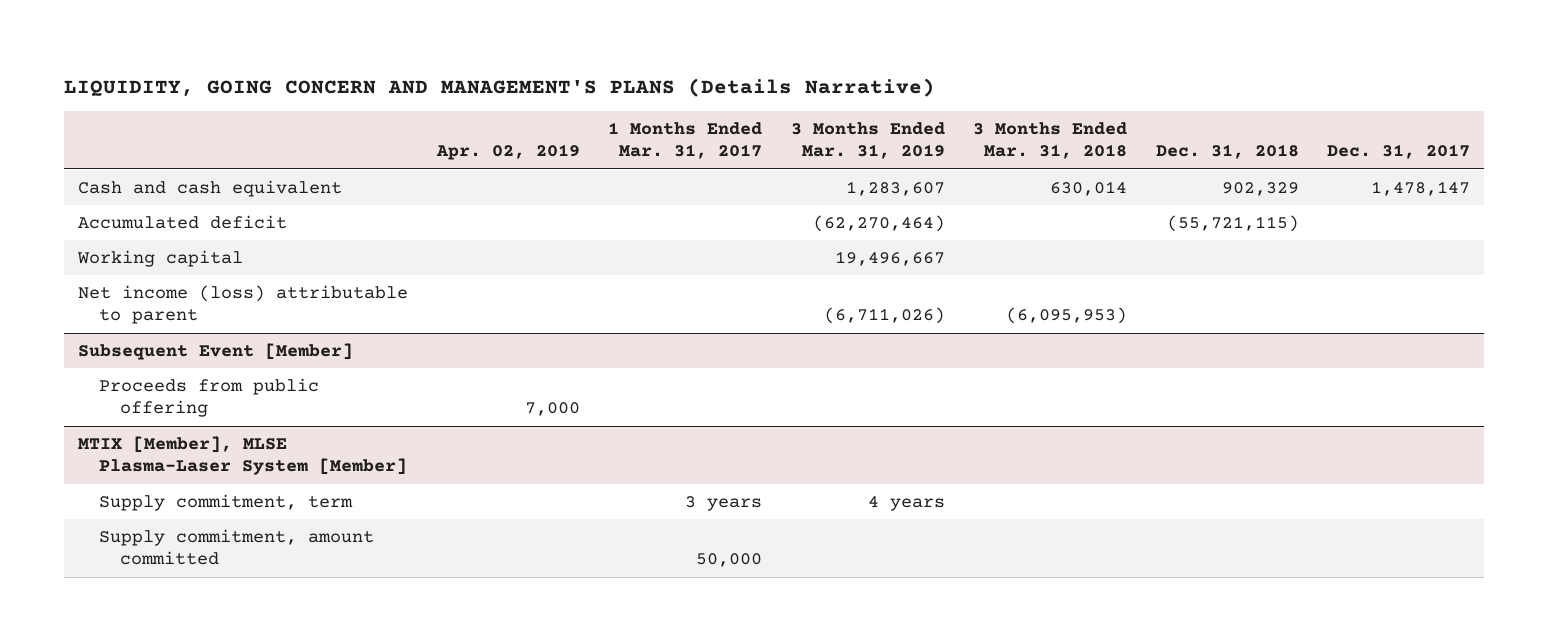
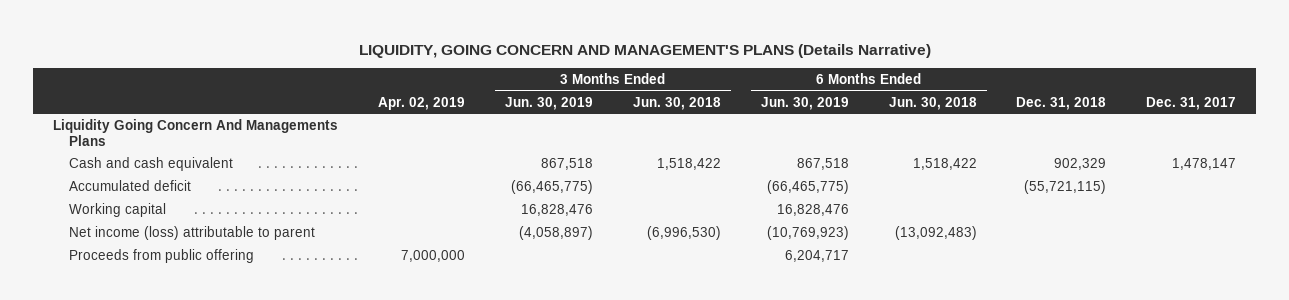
- | Apr. 02, 2019 | 1 Months Ended Mar. 31, 2017 | 3 Months Ended Mar. 31, 2019 | 3 Months Ended Mar. 31, 2018 | Dec. 31, 2018 | Dec. 31, 2017
+ | Apr. 02, 2019 | 3 Months Ended Jun. 30, 2019 | 3 Months Ended Jun. 30, 2018 | 6 Months Ended Jun. 30, 2019 | 6 Months Ended Jun. 30, 2018 | Dec. 31, 2018 | Dec. 31, 2017
+ Liquidity Going Concern And Managements Plans
- Subsequent Event [Member]
- Proceeds from public offering | 7,000 | | | | |
- MTIX [Member], MLSE Plasma-Laser System [Member]
- Supply commitment, term | | 3 years | 4 years | | |
- Supply commitment, amount committed | | 50,000 | | | |
+ Proceeds from public offering | 7,000,000 | | | 6,204,717 | | |

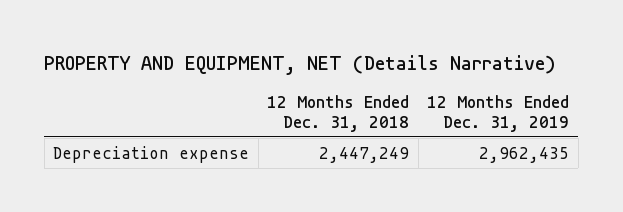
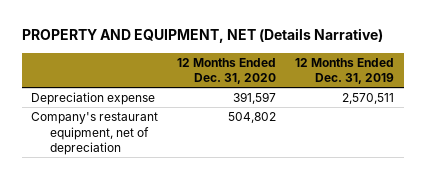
- | 12 Months Ended Dec. 31, 2018 | 12 Months Ended Dec. 31, 2019
+ | 12 Months Ended Dec. 31, 2020 | 12 Months Ended Dec. 31, 2019
- Depreciation expense | 2,447,249 | 2,962,435
+ Depreciation expense | 391,597 | 2,570,511
+ Company's restaurant equipment, net of depreciation | 504,802 |

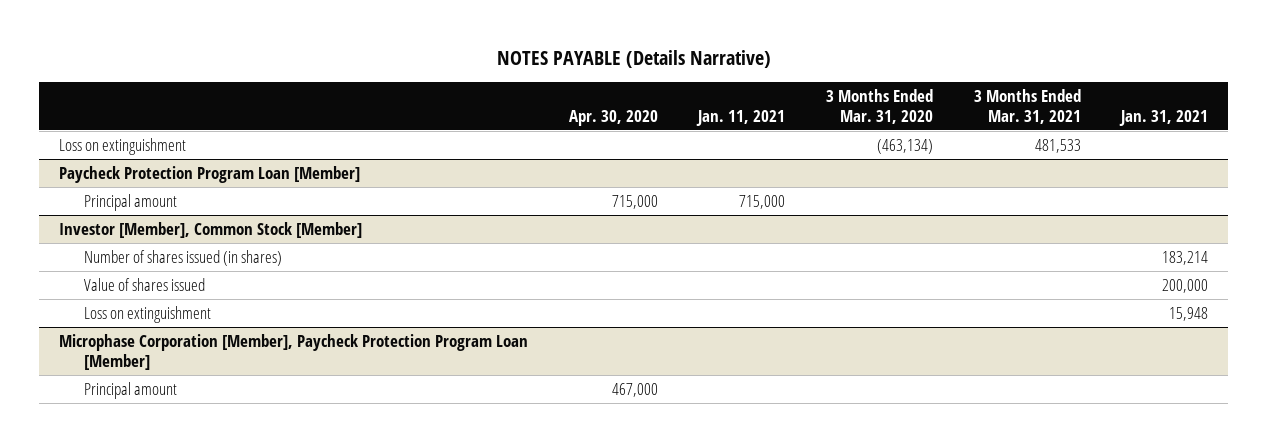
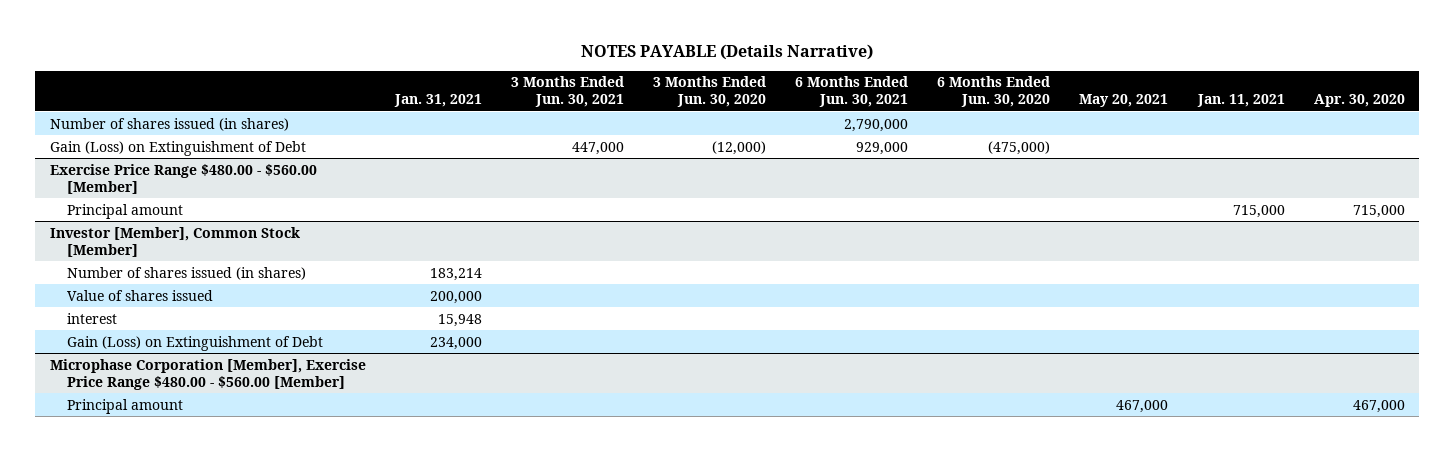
- | Apr. 30, 2020 | Jan. 11, 2021 | 3 Months Ended Mar. 31, 2020 | 3 Months Ended Mar. 31, 2021 | Jan. 31, 2021
+ | Jan. 31, 2021 | 3 Months Ended Jun. 30, 2021 | 3 Months Ended Jun. 30, 2020 | 6 Months Ended Jun. 30, 2021 | 6 Months Ended Jun. 30, 2020 | May 20, 2021 | Jan. 11, 2021 | Apr. 30, 2020
- Loss on extinguishment | | | (463,134) | 481,533 |
- Paycheck Protection Program Loan [Member]
+ Number of shares issued (in shares) | | | | 2,790,000 | | | |
+ Gain (Loss) on Extinguishment of Debt | | 447,000 | (12,000) | 929,000 | (475,000) | | |
+ Exercise Price Range $480.00 - $560.00 [Member]
@ Investor [Member], Common Stock [Member]
- Loss on extinguishment | | | | | 15,948
- Microphase Corporation [Member], Paycheck Protection Program Loan [Member]
@ Investor [Member], Common Stock [Member]
+ interest | 15,948 | | | | | | |
+ Gain (Loss) on Extinguishment of Debt | 234,000 | | | | | | |
+ Microphase Corporation [Member], Exercise Price Range $480.00 - $560.00 [Member]

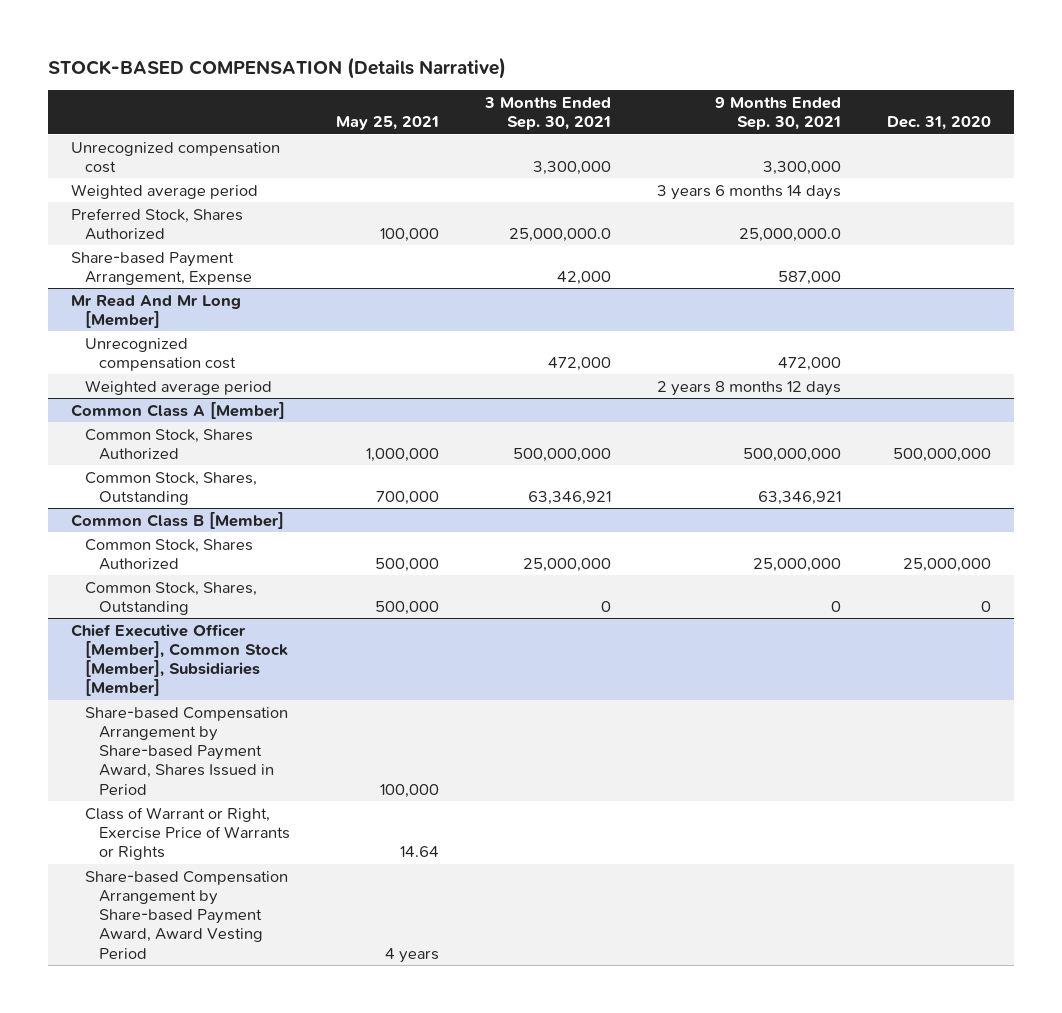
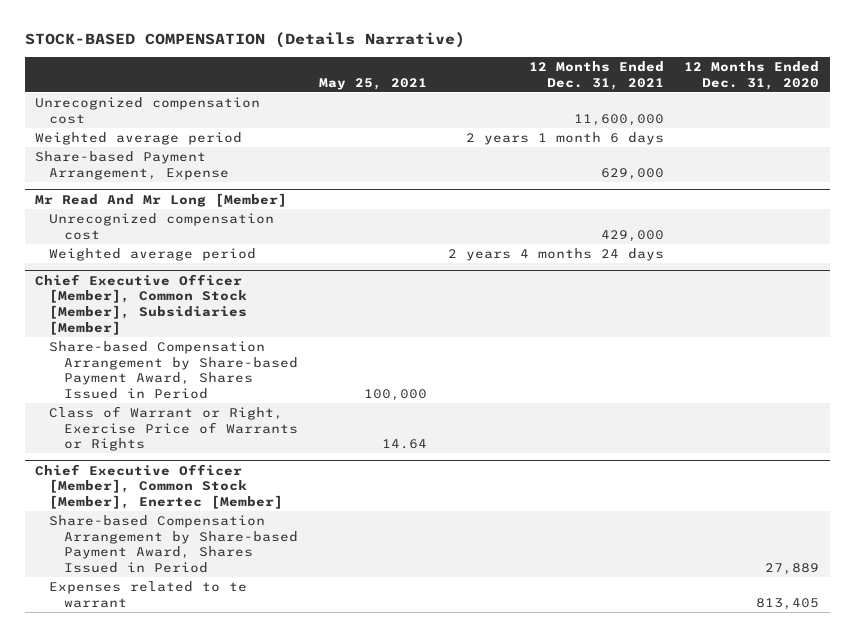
- | May 25, 2021 | 3 Months Ended Sep. 30, 2021 | 9 Months Ended Sep. 30, 2021 | Dec. 31, 2020
+ | May 25, 2021 | 12 Months Ended Dec. 31, 2021 | 12 Months Ended Dec. 31, 2020
- Preferred Stock, Shares Authorized | 100,000 | 25,000,000.0 | 25,000,000.0 |
- Common Class A [Member]
- Common Stock, Shares Authorized | 1,000,000 | 500,000,000 | 500,000,000 | 500,000,000
- Common Stock, Shares, Outstanding | 700,000 | 63,346,921 | 63,346,921 |
- Common Class B [Member]
- Common Stock, Shares Authorized | 500,000 | 25,000,000 | 25,000,000 | 25,000,000
- Common Stock, Shares, Outstanding | 500,000 | 0 | 0 | 0
@ Chief Executive Officer [Member], Common Stock [Member], Subsidiaries [Member]
- Share-based Compensation Arrangement by Share-based Payment Award, Award Vesting Period | 4 years | | |
+ Chief Executive Officer [Member], Common Stock [Member], Enertec [Member]
+ Share-based Compensation Arrangement by Share-based Payment Award, Shares Issued in Period | | | 27,889
+ Expenses related to te warrant | | | 813,405

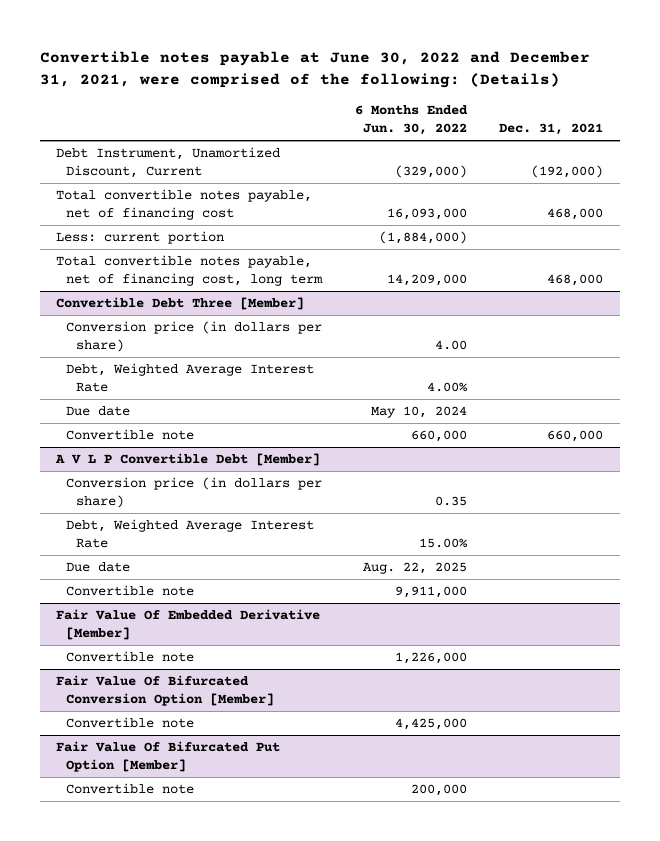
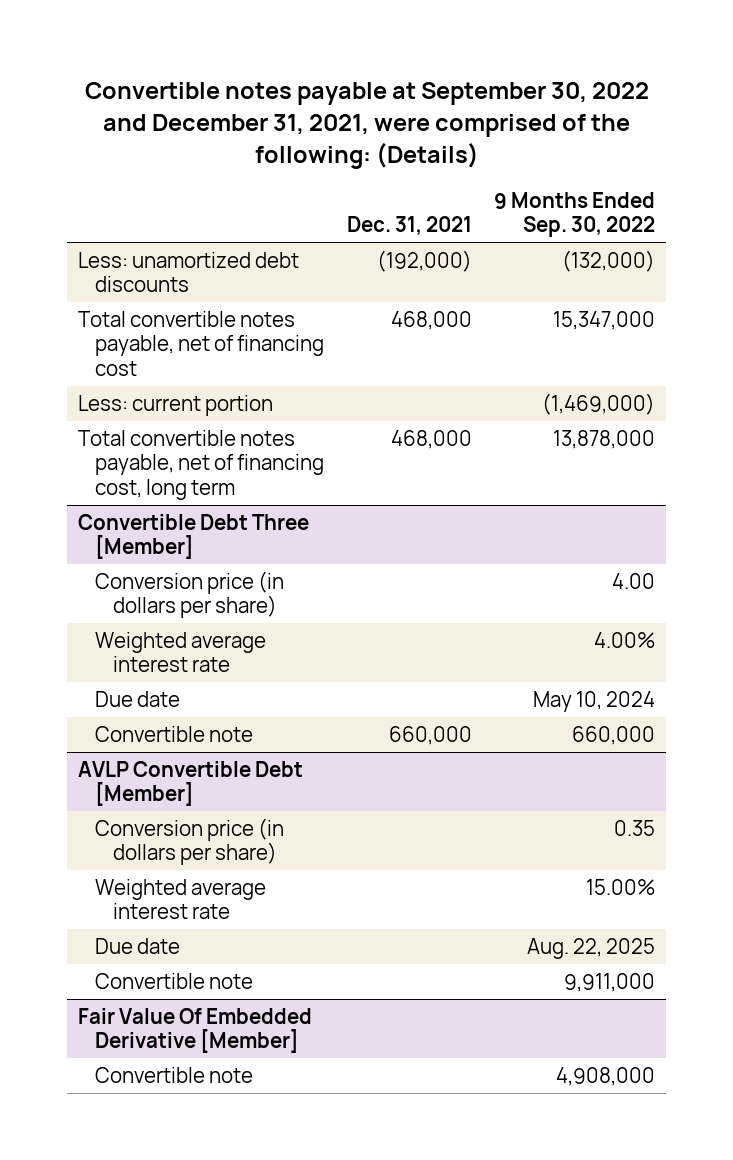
- Convertible notes payable at June 30, 2022 and December 31, 2021, were comprised of the following: (Details)
+ Convertible notes payable at September 30, 2022 and December 31, 2021, were comprised of the following: (Details)
- | 6 Months Ended Jun. 30, 2022 | Dec. 31, 2021
+ | Dec. 31, 2021 | 9 Months Ended Sep. 30, 2022
- Debt Instrument, Unamortized Discount, Current | (329,000) | (192,000)
+ Less: unamortized debt discounts | (192,000) | (132,000)
@ Convertible Debt Three [Member]
- Debt, Weighted Average Interest Rate | 4.00% |
+ Weighted average interest rate | | 4.00%
- A V L P Convertible Debt [Member]
+ AVLP Convertible Debt [Member]
- Debt, Weighted Average Interest Rate | 15.00% |
+ Weighted average interest rate | | 15.00%
- Fair Value Of Bifurcated Conversion Option [Member]
- Convertible note | 4,425,000 |
- Fair Value Of Bifurcated Put Option [Member]
- Convertible note | 200,000 |

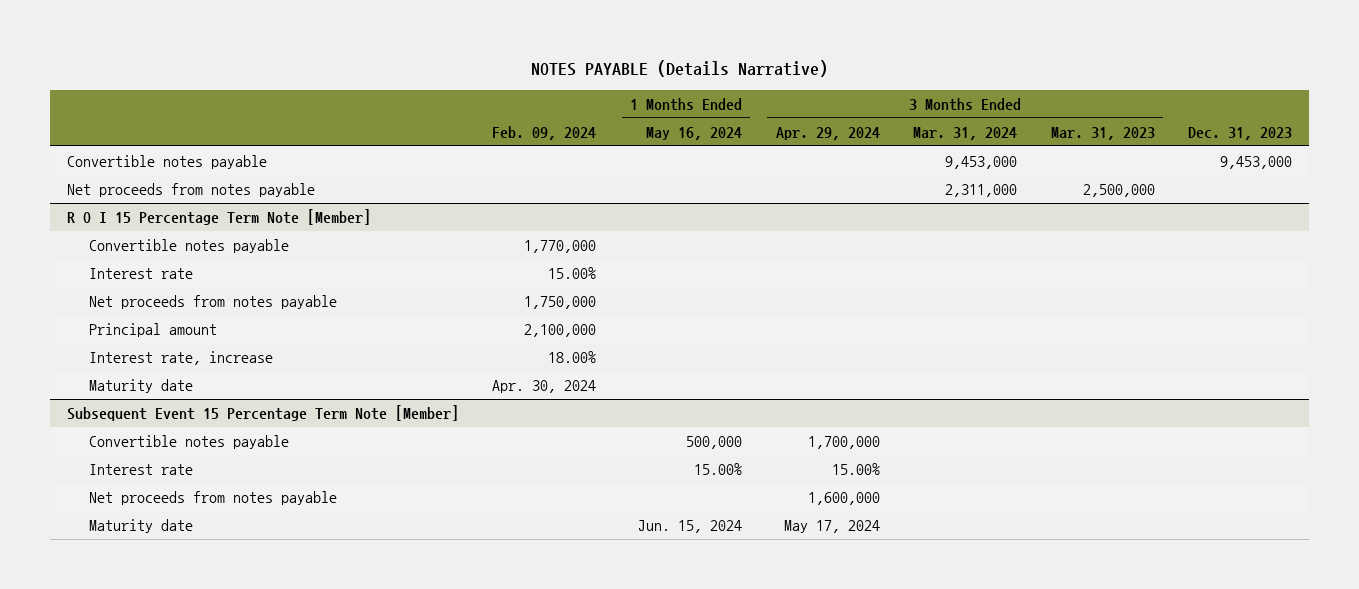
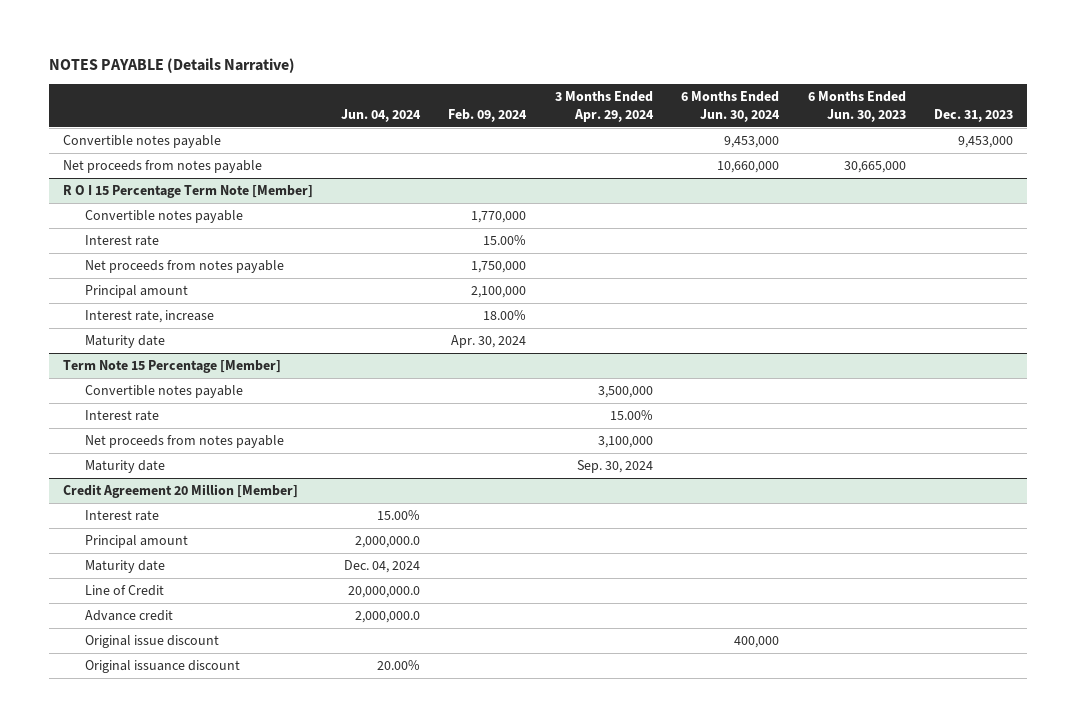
- | Feb. 09, 2024 | 1 Months Ended May 16, 2024 | 3 Months Ended Apr. 29, 2024 | 3 Months Ended Mar. 31, 2024 | 3 Months Ended Mar. 31, 2023 | Dec. 31, 2023
+ | Jun. 04, 2024 | Feb. 09, 2024 | 3 Months Ended Apr. 29, 2024 | 6 Months Ended Jun. 30, 2024 | 6 Months Ended Jun. 30, 2023 | Dec. 31, 2023
- Subsequent Event 15 Percentage Term Note [Member]
- Convertible notes payable | | 500,000 | 1,700,000 | | |
+ Term Note 15 Percentage [Member]
+ Convertible notes payable | | | 3,500,000 | | |
- Net proceeds from notes payable | | | 1,600,000 | | |
- Maturity date | | Jun. 15, 2024 | May 17, 2024 | | |
+ Net proceeds from notes payable | | | 3,100,000 | | |
+ Maturity date | | | Sep. 30, 2024 | | |
+ Credit Agreement 20 Million [Member]
+ Interest rate | 15.00% | | | | |
+ Principal amount | 2,000,000.0 | | | | |
+ Maturity date | Dec. 04, 2024 | | | | |
+ Line of Credit | 20,000,000.0 | | | | |
+ Advance credit | 2,000,000.0 | | | | |
+ Original issue discount | | | | 400,000 | |
+ Original issuance discount | 20.00% | | | | |

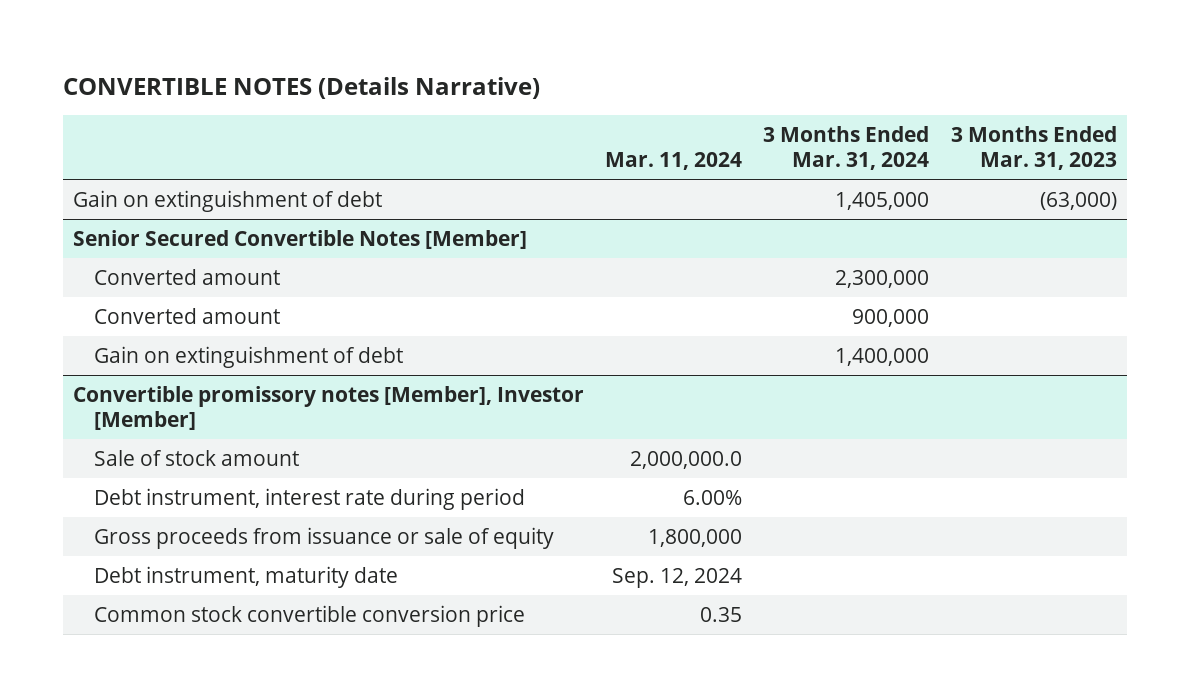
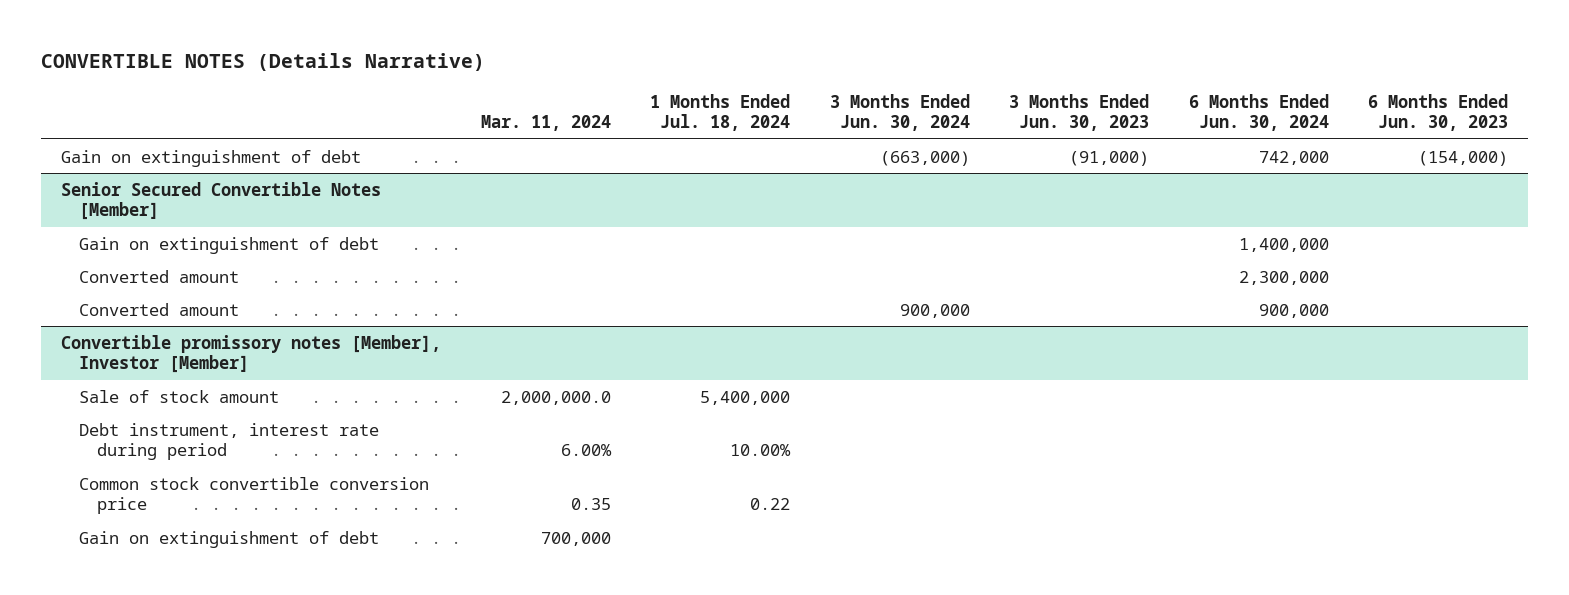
- | Mar. 11, 2024 | 3 Months Ended Mar. 31, 2024 | 3 Months Ended Mar. 31, 2023
+ | Mar. 11, 2024 | 1 Months Ended Jul. 18, 2024 | 3 Months Ended Jun. 30, 2024 | 3 Months Ended Jun. 30, 2023 | 6 Months Ended Jun. 30, 2024 | 6 Months Ended Jun. 30, 2023
@ Senior Secured Convertible Notes [Member]
moved up: Gain on extinguishment of debt | | | | | 1,400,000 |
@ Convertible promissory notes [Member], Investor [Member]
- Gross proceeds from issuance or sale of equity | 1,800,000 | |
- Debt instrument, maturity date | Sep. 12, 2024 | |
+ Gain on extinguishment of debt | 700,000 | | | | |

